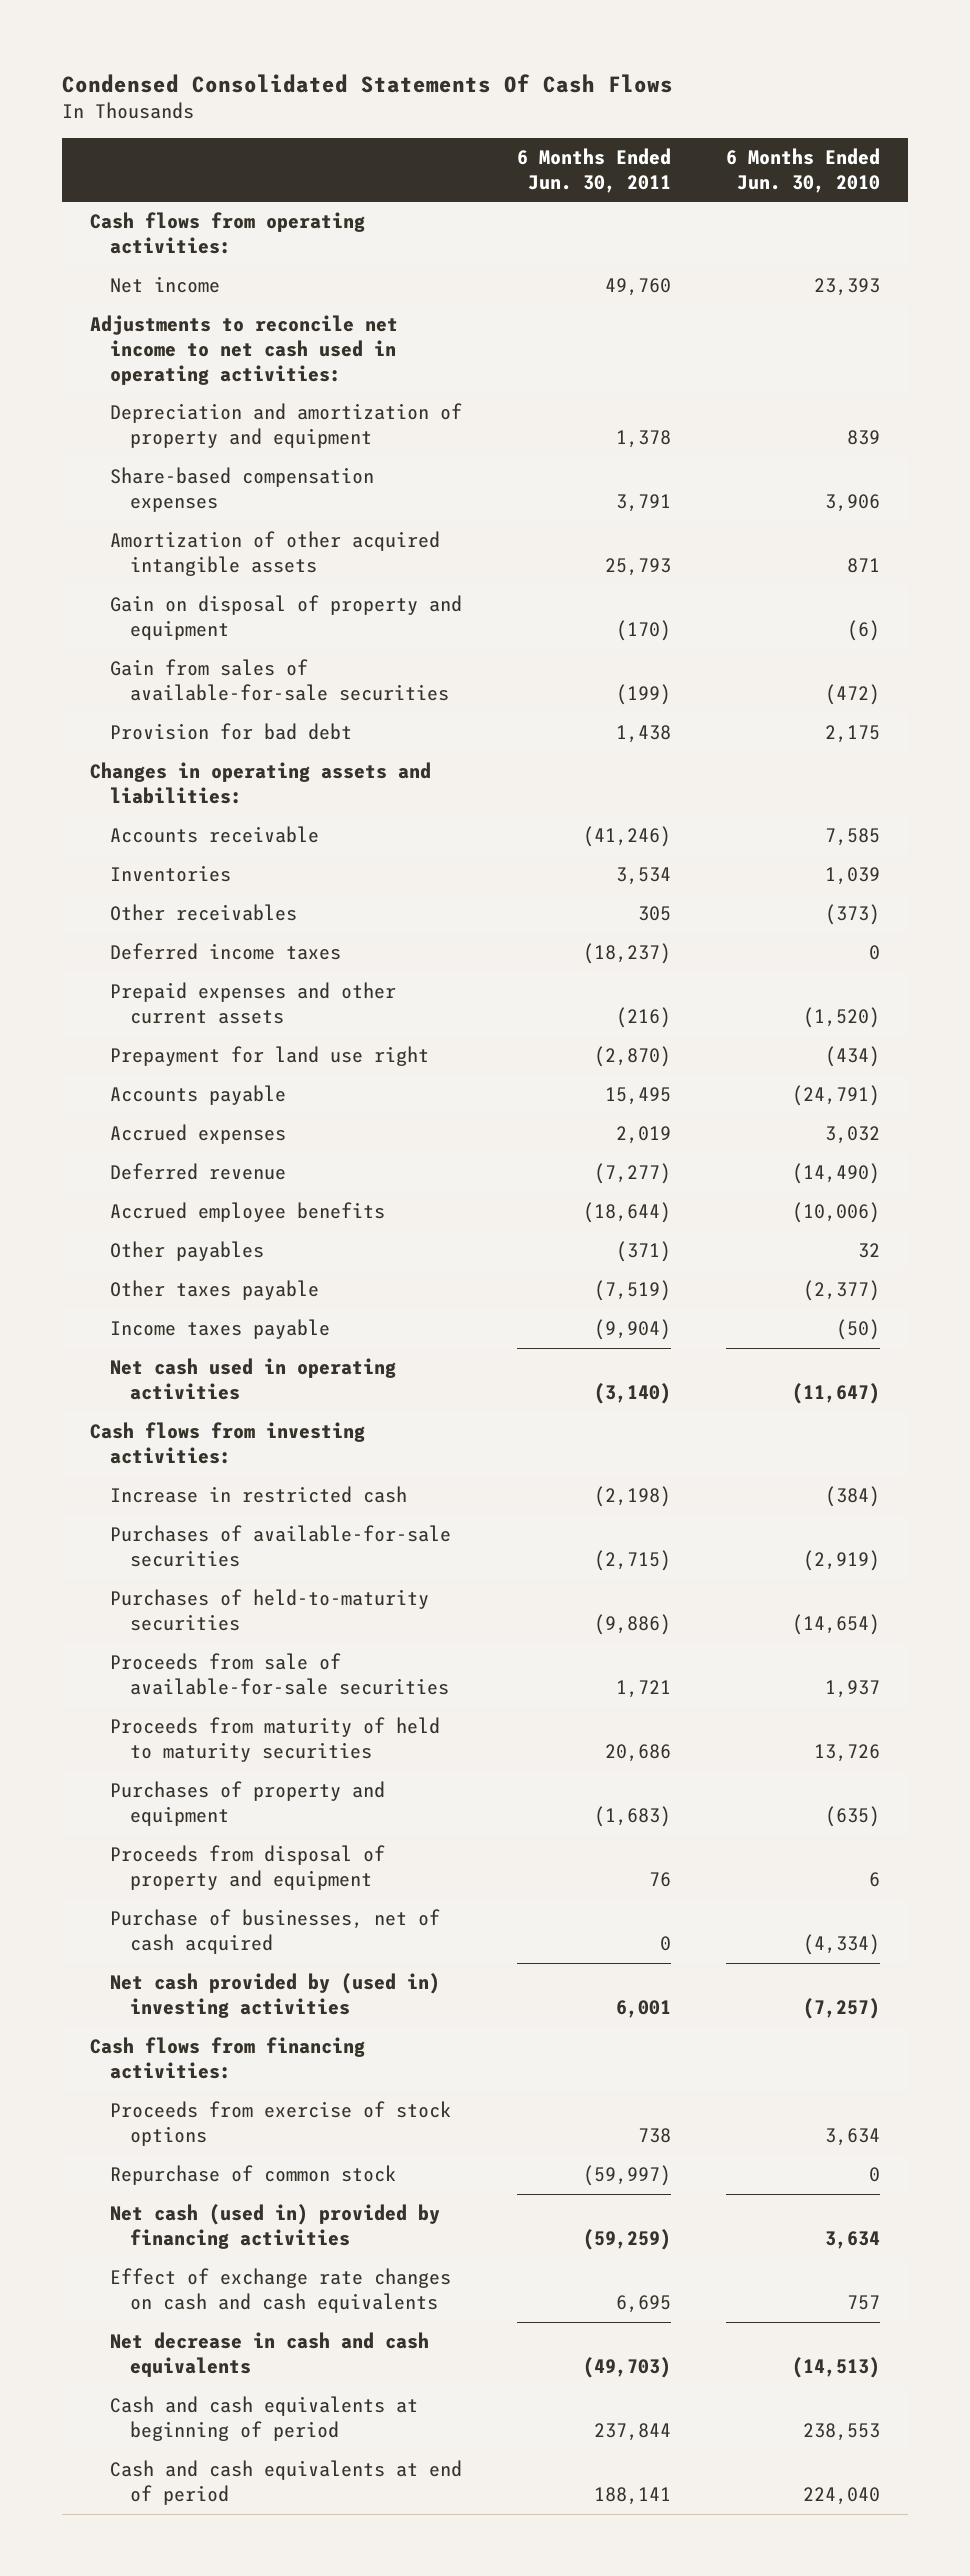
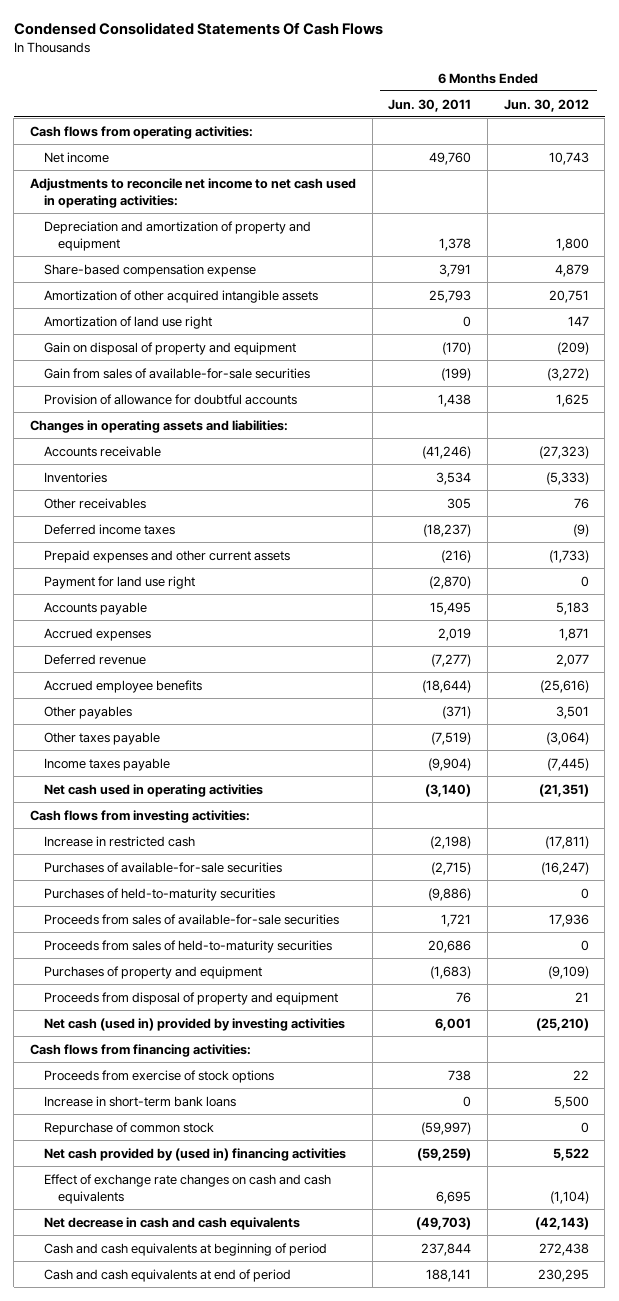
- | 6 Months Ended Jun. 30, 2011 | 6 Months Ended Jun. 30, 2010
+ | 6 Months Ended Jun. 30, 2011 | 6 Months Ended Jun. 30, 2012
- Share-based compensation expenses | 3,791 | 3,906
+ Share-based compensation expense | 3,791 | 4,879
+ Amortization of land use right | 0 | 147
- Provision for bad debt | 1,438 | 2,175
+ Provision of allowance for doubtful accounts | 1,438 | 1,625
- Prepayment for land use right | (2,870) | (434)
+ Payment for land use right | (2,870) | 0
- Proceeds from sale of available-for-sale securities | 1,721 | 1,937
- Proceeds from maturity of held to maturity securities | 20,686 | 13,726
+ Proceeds from sales of available-for-sale securities | 1,721 | 17,936
+ Proceeds from sales of held-to-maturity securities | 20,686 | 0
- Purchase of businesses, net of cash acquired | 0 | (4,334)
- Net cash provided by (used in) investing activities | 6,001 | (7,257)
+ Net cash (used in) provided by investing activities | 6,001 | (25,210)
+ Increase in short-term bank loans | 0 | 5,500
- Net cash (used in) provided by financing activities | (59,259) | 3,634
+ Net cash provided by (used in) financing activities | (59,259) | 5,522

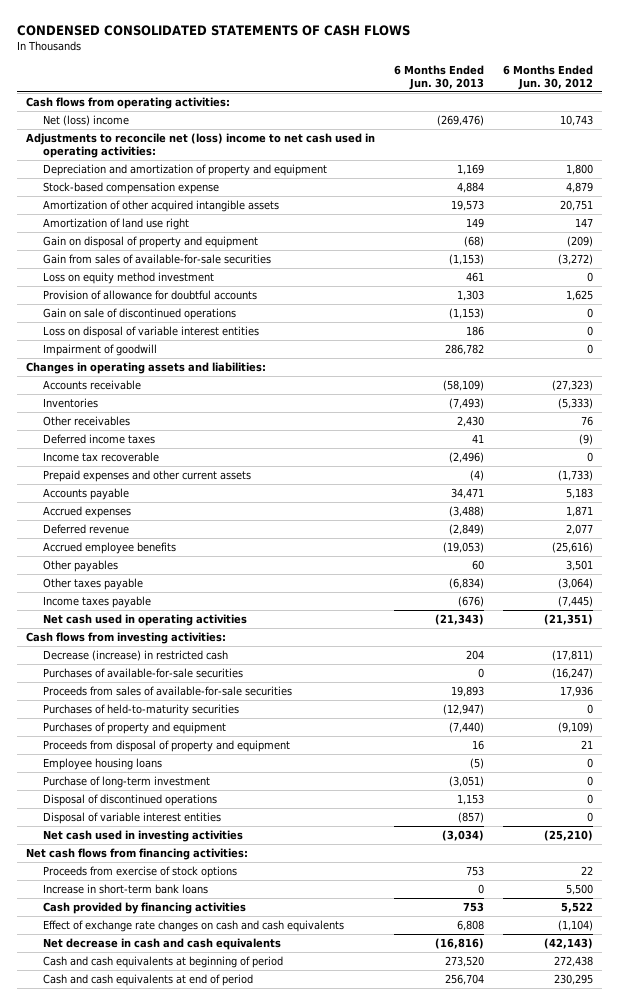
- Condensed Consolidated Statements Of Cash Flows
+ CONDENSED CONSOLIDATED STATEMENTS OF CASH FLOWS
- | 6 Months Ended Jun. 30, 2011 | 6 Months Ended Jun. 30, 2012
+ | 6 Months Ended Jun. 30, 2013 | 6 Months Ended Jun. 30, 2012
- Net income | 49,760 | 10,743
- Adjustments to reconcile net income to net cash used in operating activities:
+ Net (loss) income | (269,476) | 10,743
+ Adjustments to reconcile net (loss) income to net cash used in operating activities:
- Share-based compensation expense | 3,791 | 4,879
+ Stock-based compensation expense | 4,884 | 4,879
+ Loss on equity method investment | 461 | 0
+ Gain on sale of discontinued operations | (1,153) | 0
+ Loss on disposal of variable interest entities | 186 | 0
+ Impairment of goodwill | 286,782 | 0
+ Income tax recoverable | (2,496) | 0
- Payment for land use right | (2,870) | 0
- Increase in restricted cash | (2,198) | (17,811)
+ Decrease (increase) in restricted cash | 204 | (17,811)
- Proceeds from sales of held-to-maturity securities | 20,686 | 0
moved down: Purchases of held-to-maturity securities | (12,947) | 0
- Net cash (used in) provided by investing activities | 6,001 | (25,210)
- Cash flows from financing activities:
+ Employee housing loans | (5) | 0
+ Purchase of long-term investment | (3,051) | 0
+ Disposal of discontinued operations | 1,153 | 0
+ Disposal of variable interest entities | (857) | 0
+ Net cash used in investing activities | (3,034) | (25,210)
+ Net cash flows from financing activities:
- Repurchase of common stock | (59,997) | 0
- Net cash provided by (used in) financing activities | (59,259) | 5,522
+ Cash provided by financing activities | 753 | 5,522

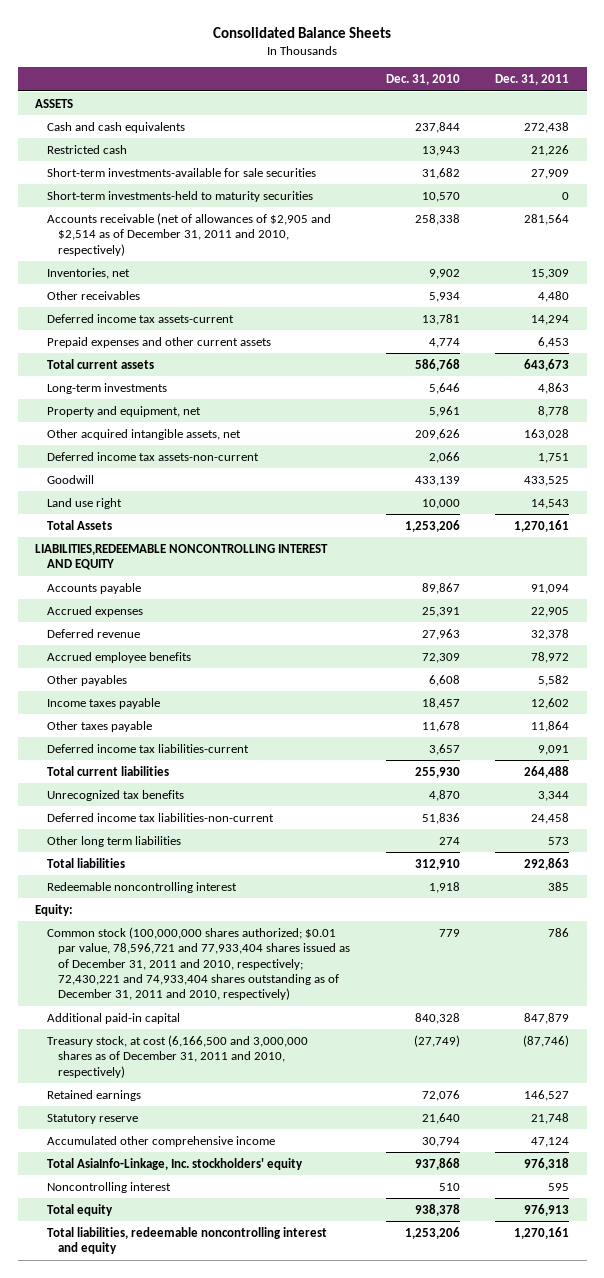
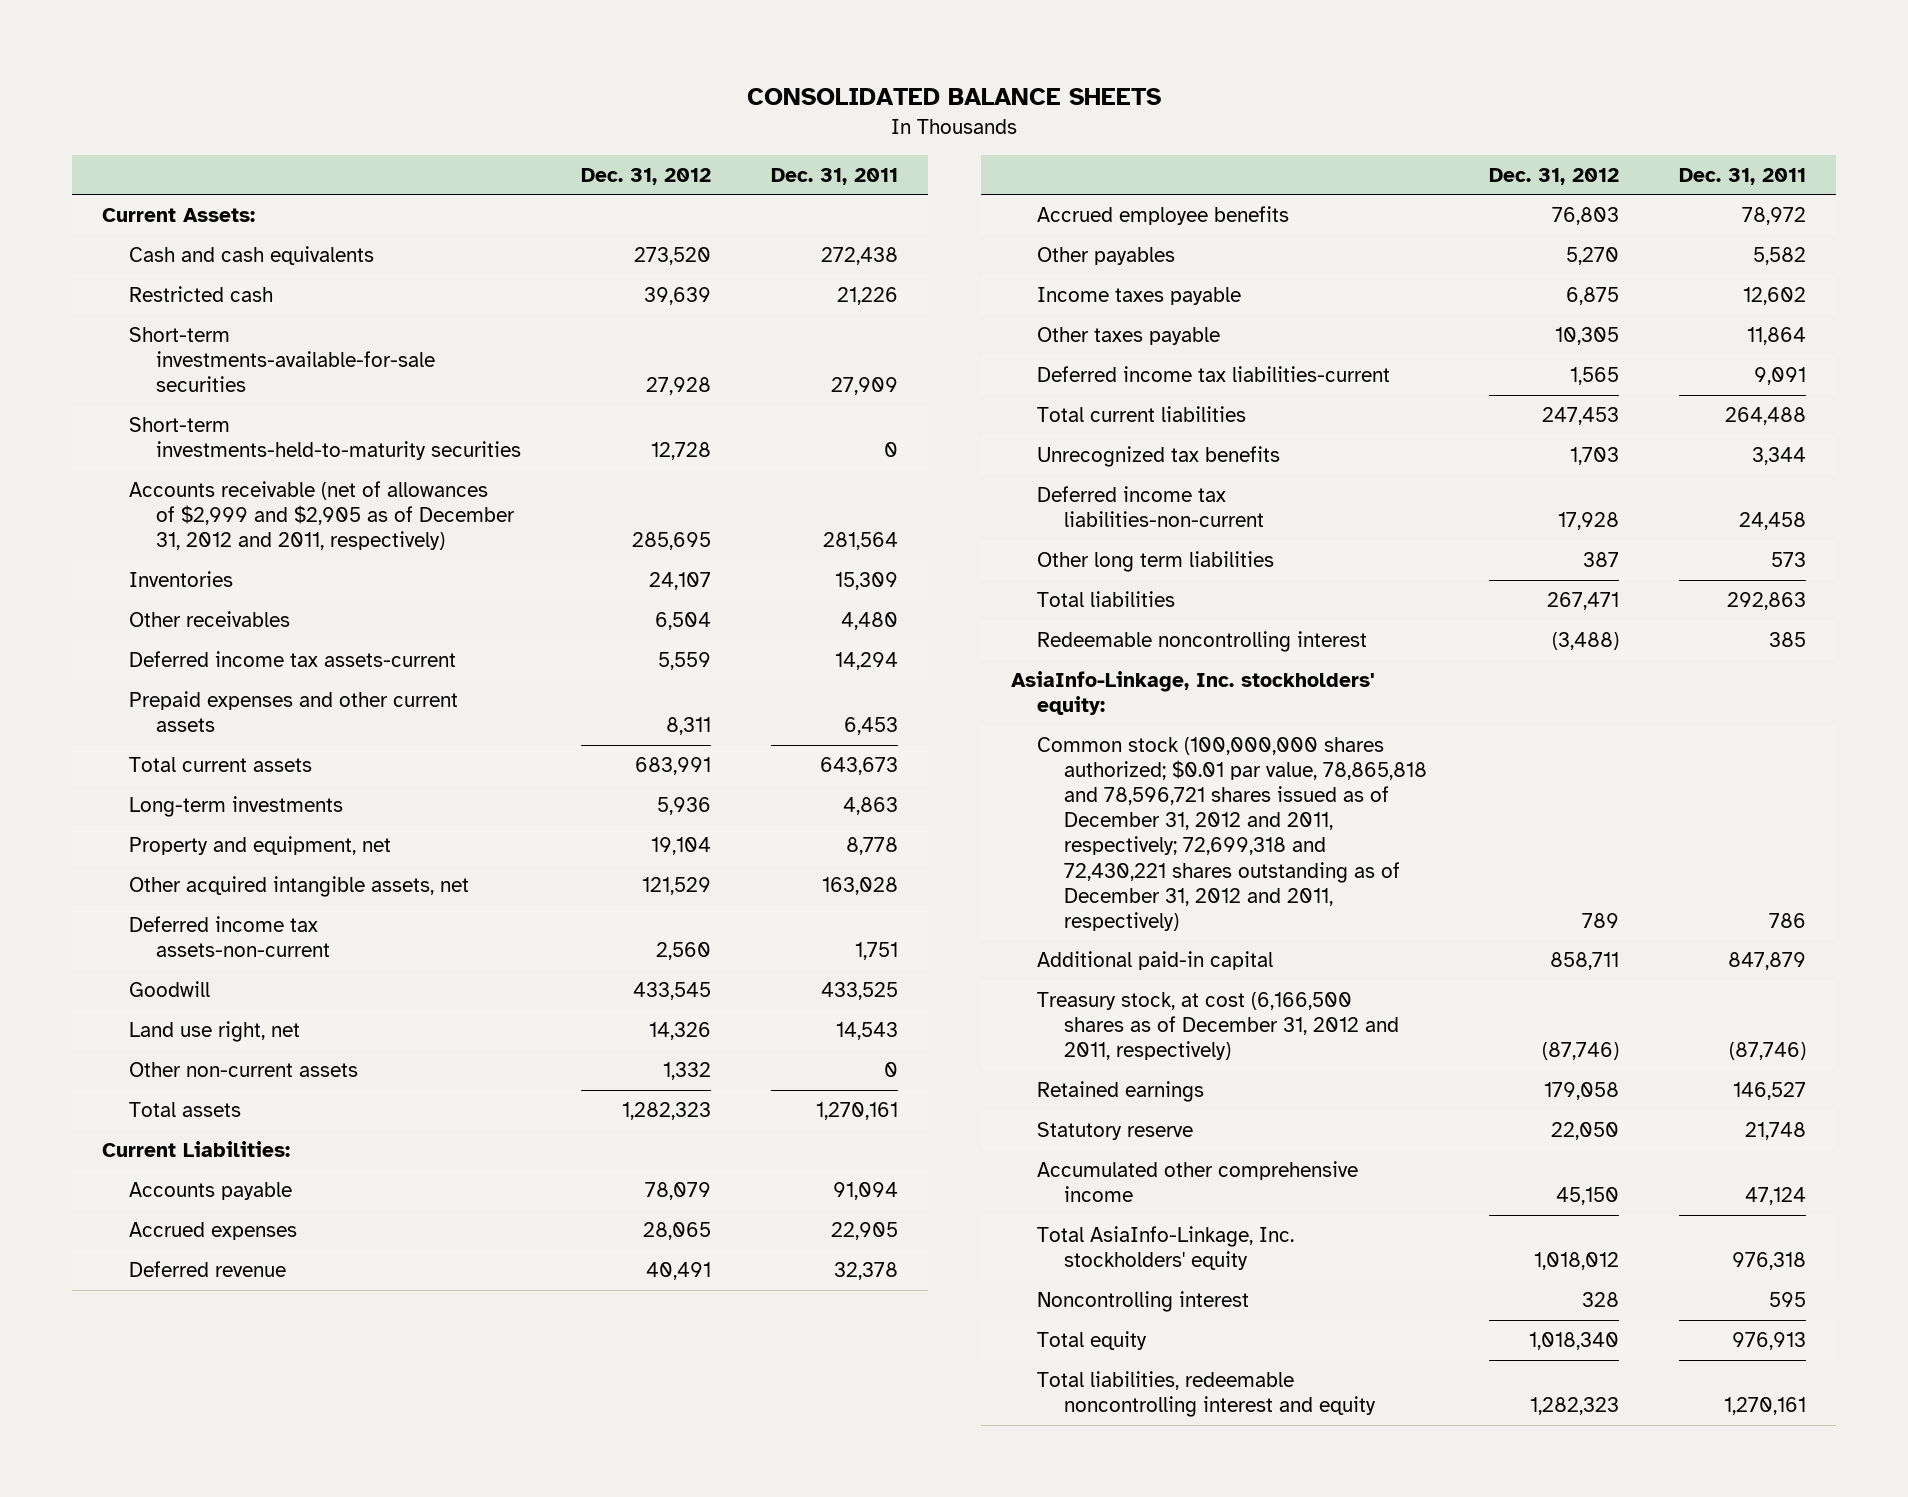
- Consolidated Balance Sheets
+ CONSOLIDATED BALANCE SHEETS
- | Dec. 31, 2010 | Dec. 31, 2011
+ | Dec. 31, 2012 | Dec. 31, 2011
- ASSETS
+ Current Assets:
- Short-term investments-available for sale securities | 31,682 | 27,909
- Short-term investments-held to maturity securities | 10,570 | 0
- Accounts receivable (net of allowances of $2,905 and $2,514 as of December 31, 2011 and 2010, respectively) | 258,338 | 281,564
- Inventories, net | 9,902 | 15,309
+ Short-term investments-available-for-sale securities | 27,928 | 27,909
+ Short-term investments-held-to-maturity securities | 12,728 | 0
+ Accounts receivable (net of allowances of $2,999 and $2,905 as of December 31, 2012 and 2011, respectively) | 285,695 | 281,564
+ Inventories | 24,107 | 15,309
- Land use right | 10,000 | 14,543
- Total Assets | 1,253,206 | 1,270,161
- LIABILITIES,REDEEMABLE NONCONTROLLING INTEREST AND EQUITY
+ Land use right, net | 14,326 | 14,543
+ Other non-current assets | 1,332 | 0
+ Total assets | 1,282,323 | 1,270,161
+ Current Liabilities:
- Equity:
- Common stock (100,000,000 shares authorized; $0.01 par value, 78,596,721 and 77,933,404 shares issued as of December 31, 2011 and 2010, respectively; 72,430,221 and 74,933,404 shares outstanding as of December 31, 2011 and 2010, respectively) | 779 | 786
+ AsiaInfo-Linkage, Inc. stockholders' equity:
+ Common stock (100,000,000 shares authorized; $0.01 par value, 78,865,818 and 78,596,721 shares issued as of December 31, 2012 and 2011, respectively; 72,699,318 and 72,430,221 shares outstanding as of December 31, 2012 and 2011, respectively) | 789 | 786
- Treasury stock, at cost (6,166,500 and 3,000,000 shares as of December 31, 2011 and 2010, respectively) | (27,749) | (87,746)
+ Treasury stock, at cost (6,166,500 shares as of December 31, 2012 and 2011, respectively) | (87,746) | (87,746)

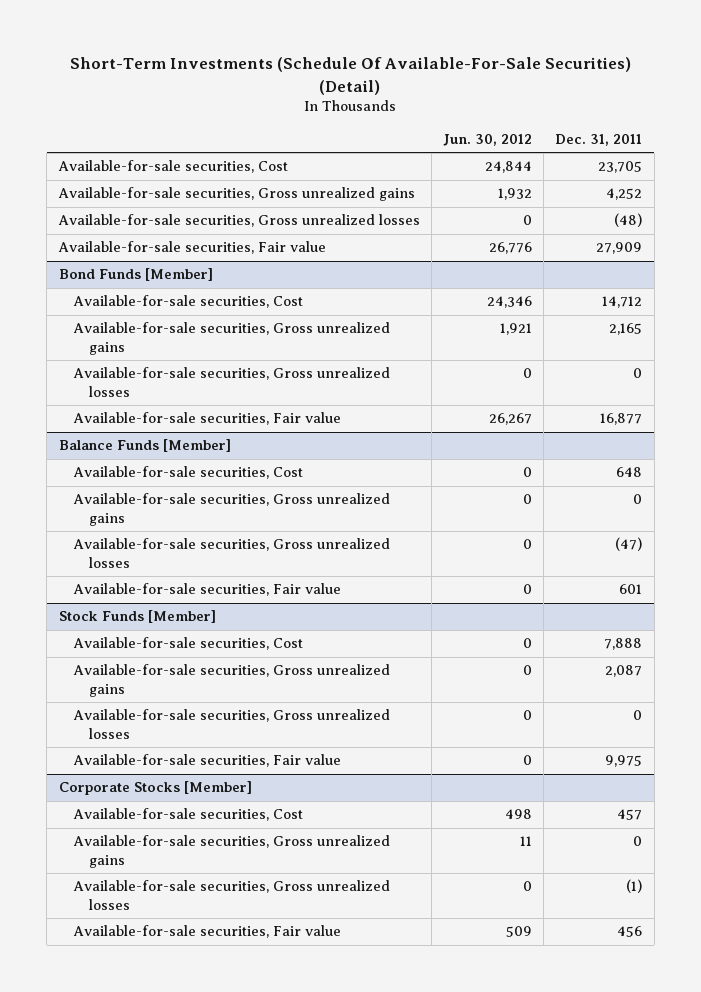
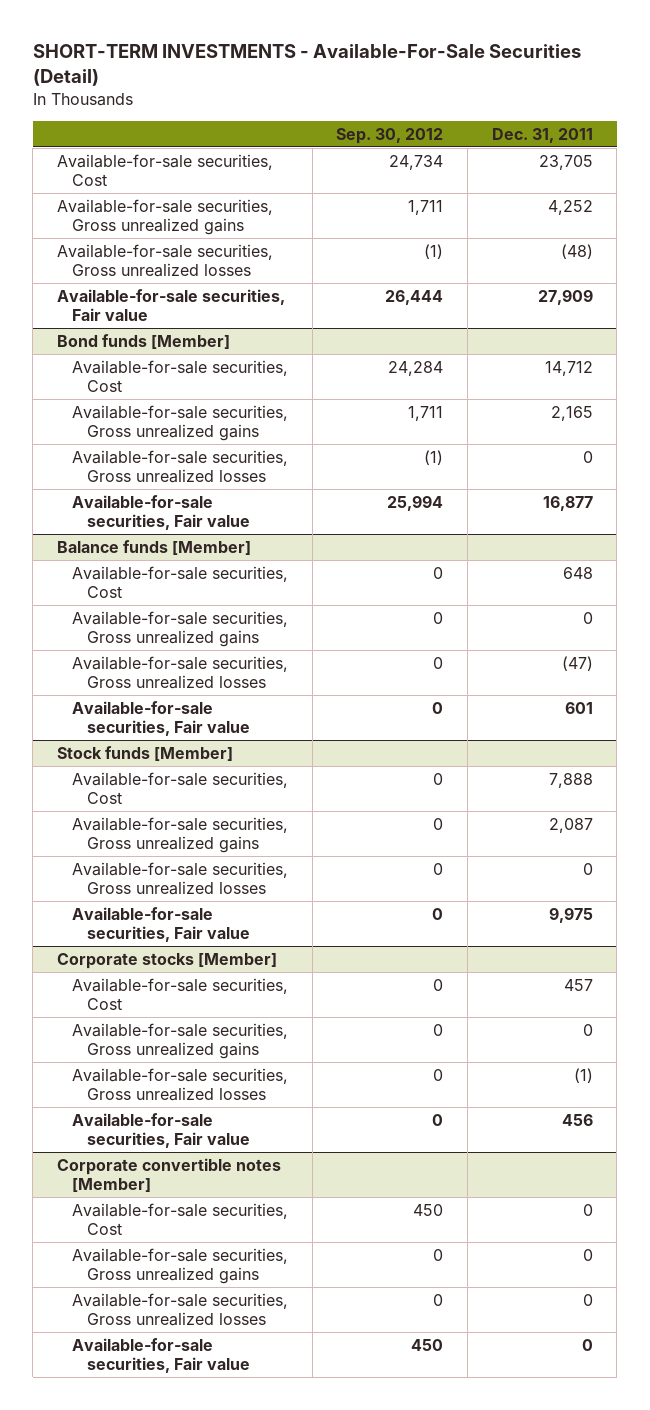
- Short-Term Investments (Schedule Of Available-For-Sale Securities) (Detail)
+ SHORT-TERM INVESTMENTS - Available-For-Sale Securities (Detail)
- | Jun. 30, 2012 | Dec. 31, 2011
+ | Sep. 30, 2012 | Dec. 31, 2011
- Bond Funds [Member]
+ Bond funds [Member]
- Balance Funds [Member]
+ Balance funds [Member]
- Stock Funds [Member]
+ Stock funds [Member]
- Corporate Stocks [Member]
+ Corporate stocks [Member]
+ Corporate convertible notes [Member]
+ Available-for-sale securities, Cost | 450 | 0
+ Available-for-sale securities, Gross unrealized gains | 0 | 0
+ Available-for-sale securities, Gross unrealized losses | 0 | 0
+ Available-for-sale securities, Fair value | 450 | 0

